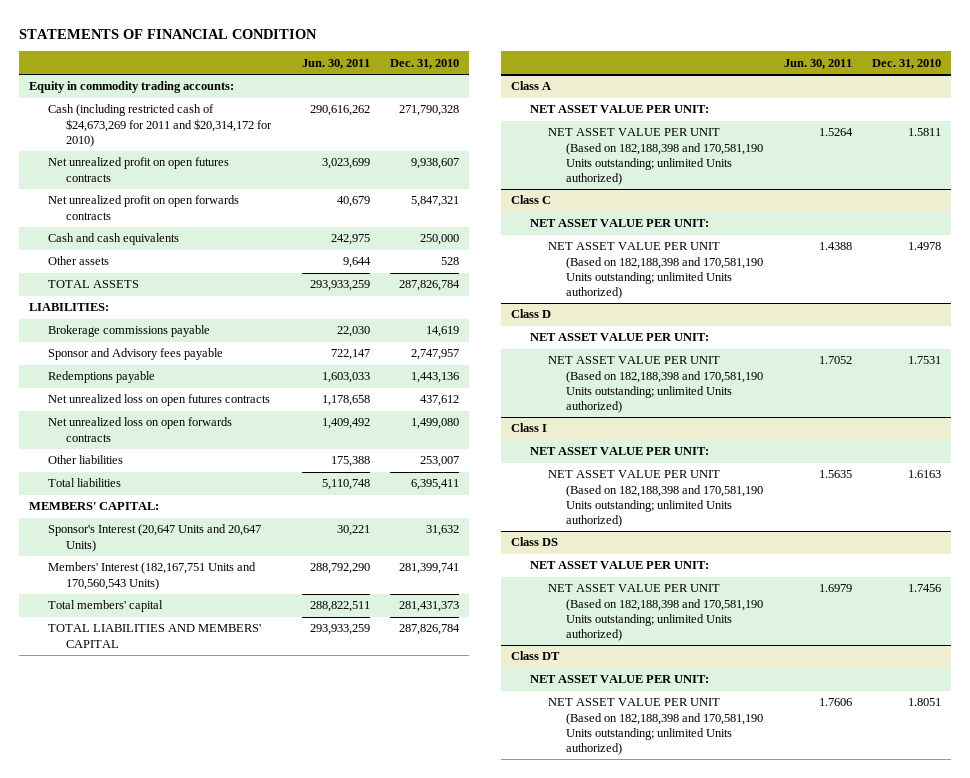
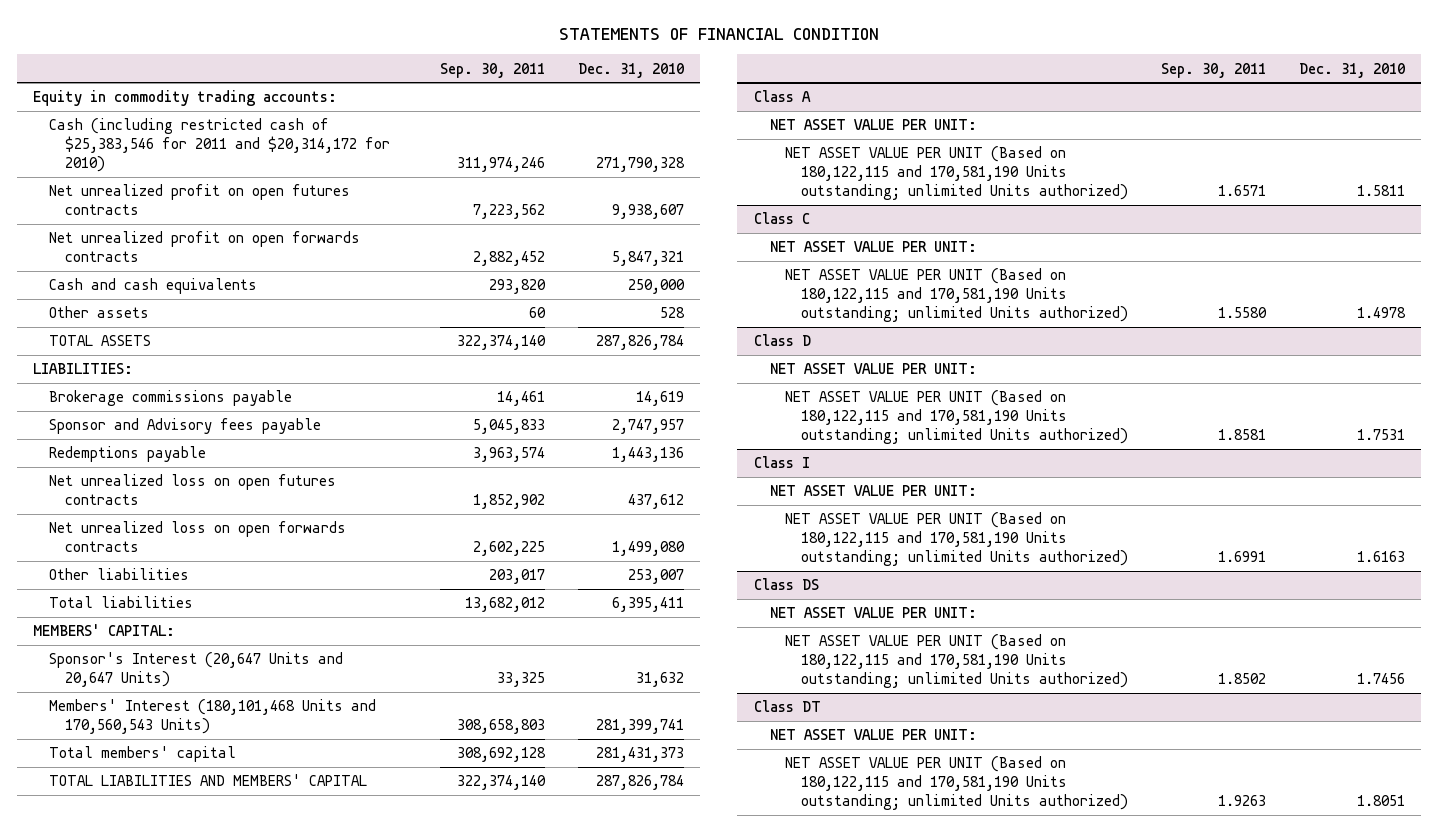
- | Jun. 30, 2011 | Dec. 31, 2010
+ | Sep. 30, 2011 | Dec. 31, 2010
- Cash (including restricted cash of $24,673,269 for 2011 and $20,314,172 for 2010) | 290,616,262 | 271,790,328
+ Cash (including restricted cash of $25,383,546 for 2011 and $20,314,172 for 2010) | 311,974,246 | 271,790,328
- Members' Interest (182,167,751 Units and 170,560,543 Units) | 288,792,290 | 281,399,741
+ Members' Interest (180,101,468 Units and 170,560,543 Units) | 308,658,803 | 281,399,741
@ Class A
- NET ASSET VALUE PER UNIT (Based on 182,188,398 and 170,581,190 Units outstanding; unlimited Units authorized) | 1.5264 | 1.5811
+ NET ASSET VALUE PER UNIT (Based on 180,122,115 and 170,581,190 Units outstanding; unlimited Units authorized) | 1.6571 | 1.5811
@ Class C
- NET ASSET VALUE PER UNIT (Based on 182,188,398 and 170,581,190 Units outstanding; unlimited Units authorized) | 1.4388 | 1.4978
+ NET ASSET VALUE PER UNIT (Based on 180,122,115 and 170,581,190 Units outstanding; unlimited Units authorized) | 1.5580 | 1.4978
@ Class D
- NET ASSET VALUE PER UNIT (Based on 182,188,398 and 170,581,190 Units outstanding; unlimited Units authorized) | 1.7052 | 1.7531
+ NET ASSET VALUE PER UNIT (Based on 180,122,115 and 170,581,190 Units outstanding; unlimited Units authorized) | 1.8581 | 1.7531
@ Class I
- NET ASSET VALUE PER UNIT (Based on 182,188,398 and 170,581,190 Units outstanding; unlimited Units authorized) | 1.5635 | 1.6163
+ NET ASSET VALUE PER UNIT (Based on 180,122,115 and 170,581,190 Units outstanding; unlimited Units authorized) | 1.6991 | 1.6163
@ Class DS
- NET ASSET VALUE PER UNIT (Based on 182,188,398 and 170,581,190 Units outstanding; unlimited Units authorized) | 1.6979 | 1.7456
+ NET ASSET VALUE PER UNIT (Based on 180,122,115 and 170,581,190 Units outstanding; unlimited Units authorized) | 1.8502 | 1.7456
@ Class DT
- NET ASSET VALUE PER UNIT (Based on 182,188,398 and 170,581,190 Units outstanding; unlimited Units authorized) | 1.7606 | 1.8051
+ NET ASSET VALUE PER UNIT (Based on 180,122,115 and 170,581,190 Units outstanding; unlimited Units authorized) | 1.9263 | 1.8051

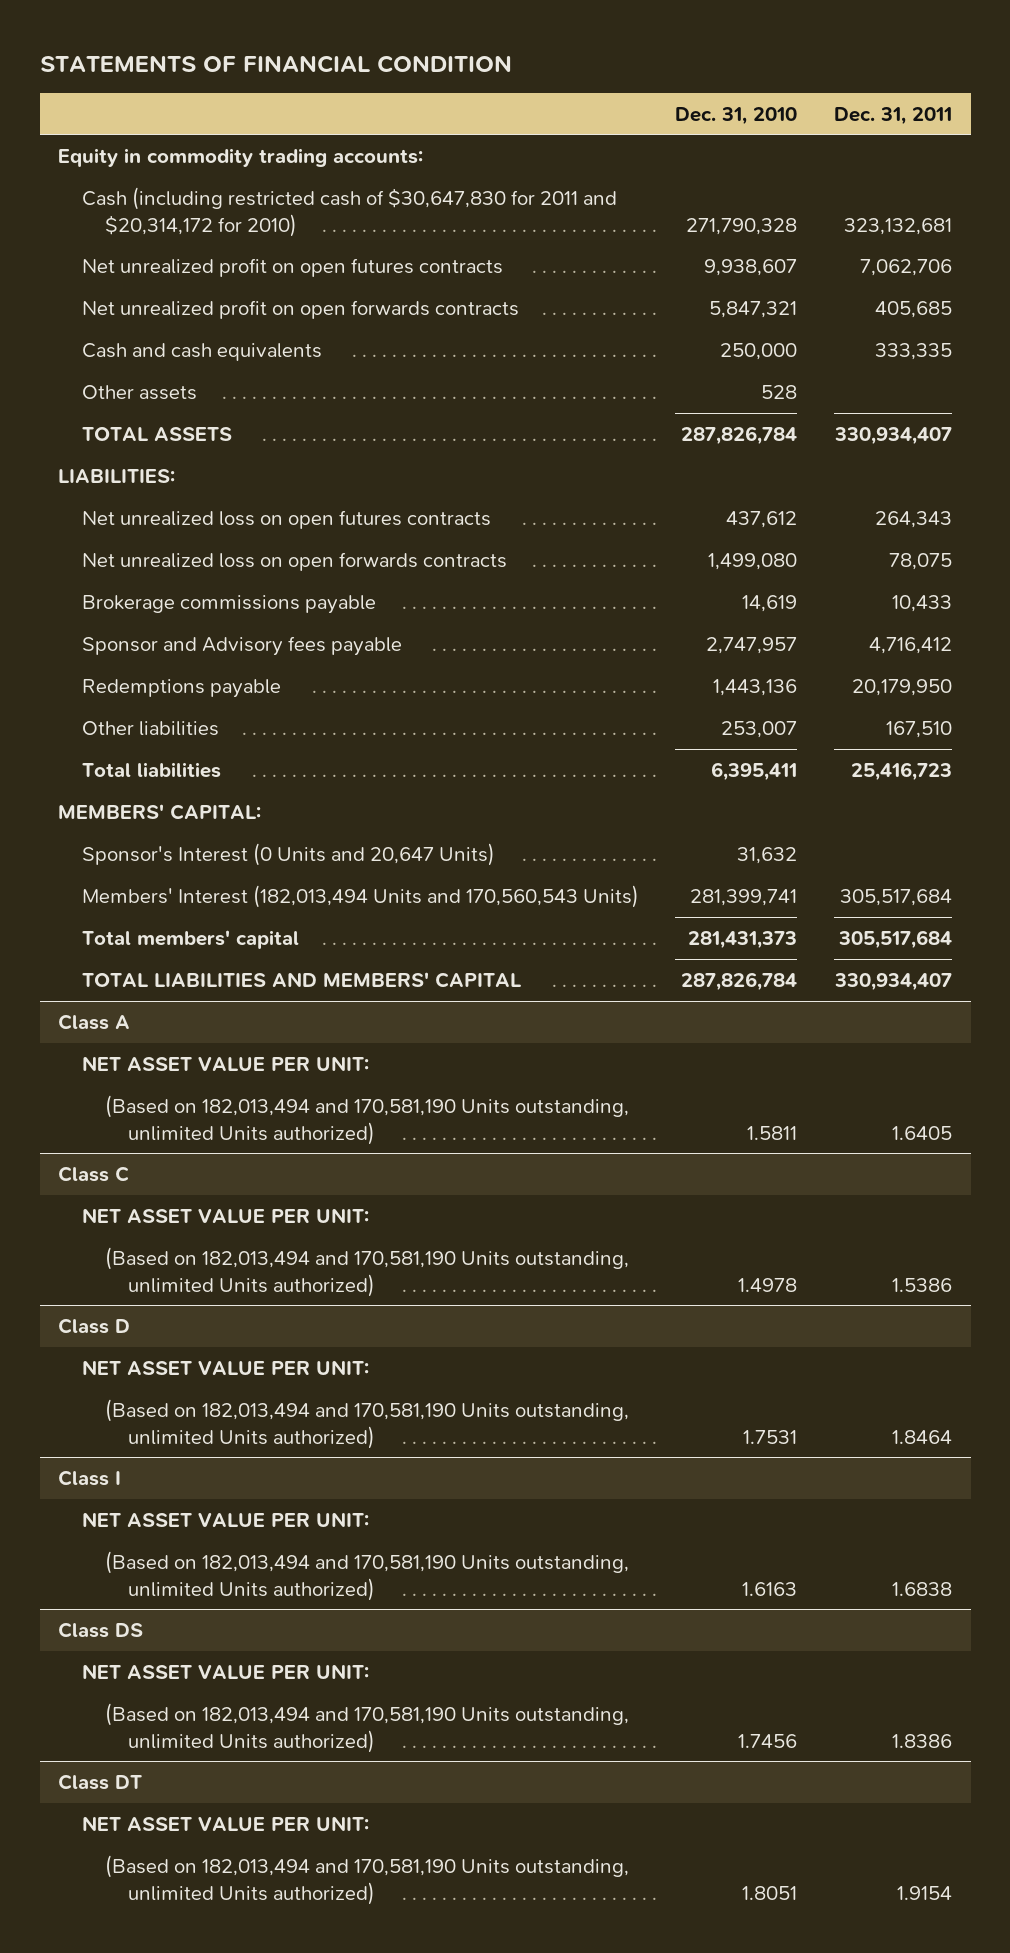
- | Sep. 30, 2011 | Dec. 31, 2010
+ | Dec. 31, 2010 | Dec. 31, 2011
- Cash (including restricted cash of $25,383,546 for 2011 and $20,314,172 for 2010) | 311,974,246 | 271,790,328
+ Cash (including restricted cash of $30,647,830 for 2011 and $20,314,172 for 2010) | 271,790,328 | 323,132,681
moved up: Net unrealized loss on open futures contracts | 437,612 | 264,343
moved up: Net unrealized loss on open forwards contracts | 1,499,080 | 78,075
- Sponsor's Interest (20,647 Units and 20,647 Units) | 33,325 | 31,632
- Members' Interest (180,101,468 Units and 170,560,543 Units) | 308,658,803 | 281,399,741
+ Sponsor's Interest (0 Units and 20,647 Units) | 31,632 |
+ Members' Interest (182,013,494 Units and 170,560,543 Units) | 281,399,741 | 305,517,684
@ Class A
- NET ASSET VALUE PER UNIT (Based on 180,122,115 and 170,581,190 Units outstanding; unlimited Units authorized) | 1.6571 | 1.5811
+ (Based on 182,013,494 and 170,581,190 Units outstanding, unlimited Units authorized) | 1.5811 | 1.6405
@ Class C
- NET ASSET VALUE PER UNIT (Based on 180,122,115 and 170,581,190 Units outstanding; unlimited Units authorized) | 1.5580 | 1.4978
+ (Based on 182,013,494 and 170,581,190 Units outstanding, unlimited Units authorized) | 1.4978 | 1.5386
@ Class D
- NET ASSET VALUE PER UNIT (Based on 180,122,115 and 170,581,190 Units outstanding; unlimited Units authorized) | 1.8581 | 1.7531
+ (Based on 182,013,494 and 170,581,190 Units outstanding, unlimited Units authorized) | 1.7531 | 1.8464
@ Class I
- NET ASSET VALUE PER UNIT (Based on 180,122,115 and 170,581,190 Units outstanding; unlimited Units authorized) | 1.6991 | 1.6163
+ (Based on 182,013,494 and 170,581,190 Units outstanding, unlimited Units authorized) | 1.6163 | 1.6838
@ Class DS
- NET ASSET VALUE PER UNIT (Based on 180,122,115 and 170,581,190 Units outstanding; unlimited Units authorized) | 1.8502 | 1.7456
+ (Based on 182,013,494 and 170,581,190 Units outstanding, unlimited Units authorized) | 1.7456 | 1.8386
@ Class DT
- NET ASSET VALUE PER UNIT (Based on 180,122,115 and 170,581,190 Units outstanding; unlimited Units authorized) | 1.9263 | 1.8051
+ (Based on 182,013,494 and 170,581,190 Units outstanding, unlimited Units authorized) | 1.8051 | 1.9154

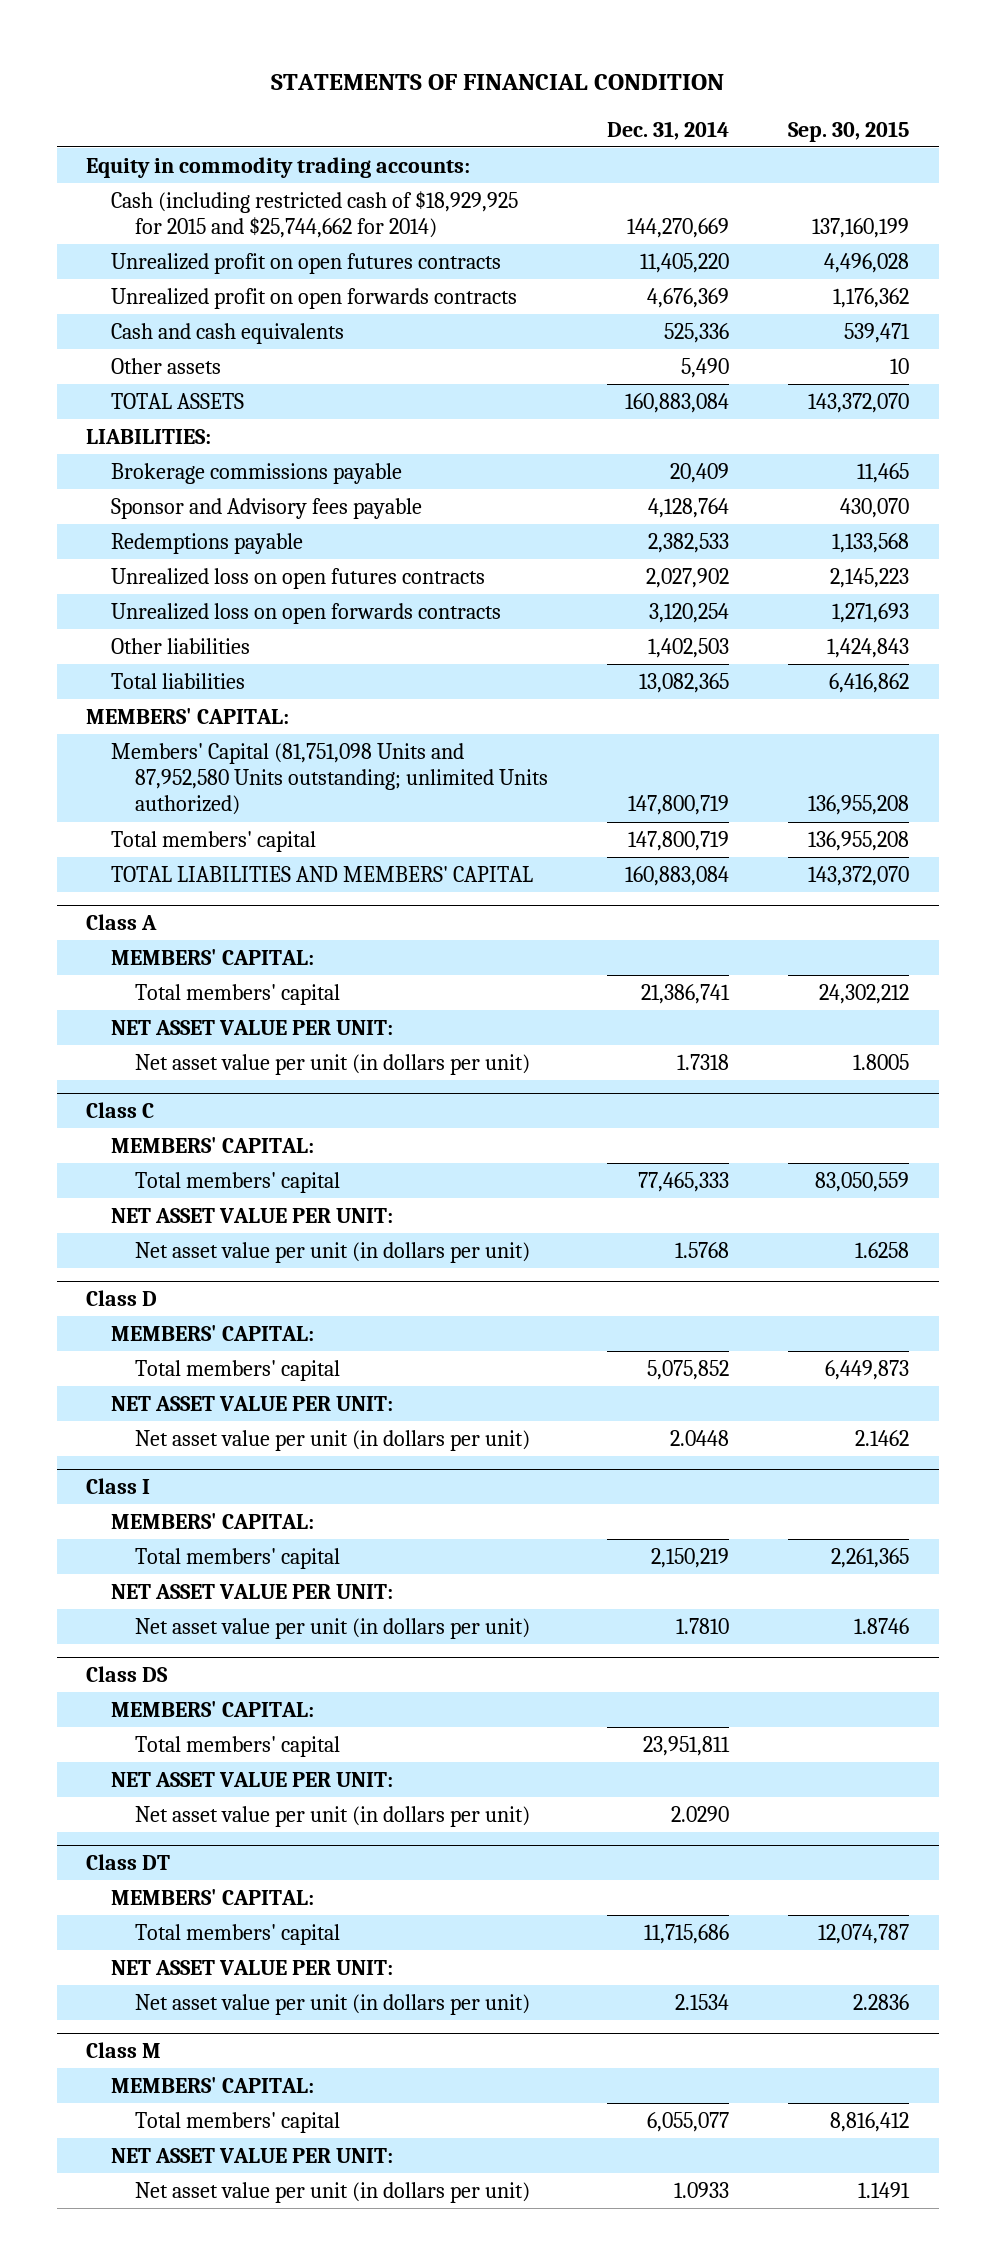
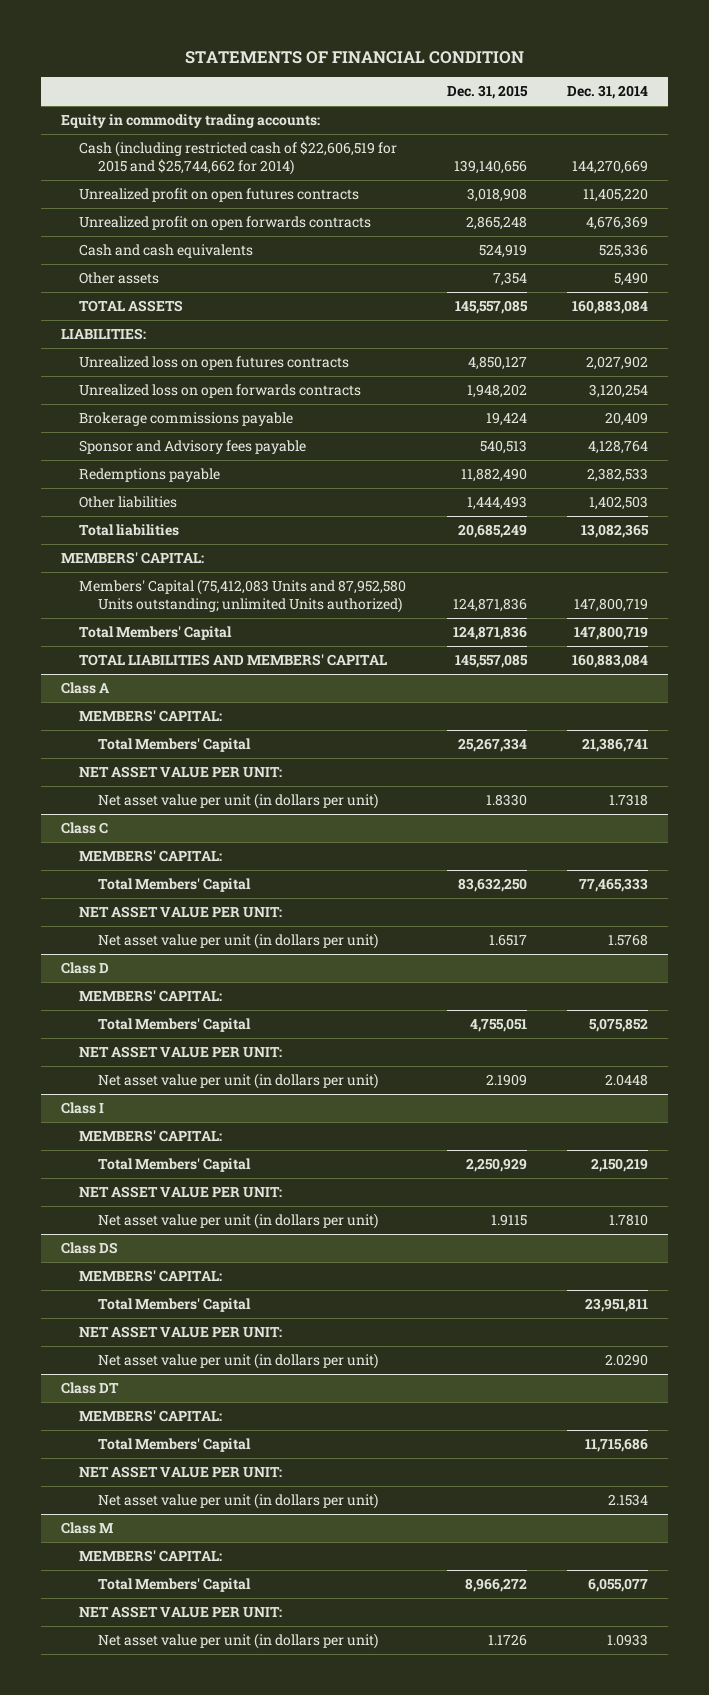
- | Dec. 31, 2014 | Sep. 30, 2015
+ | Dec. 31, 2015 | Dec. 31, 2014
- Cash (including restricted cash of $18,929,925 for 2015 and $25,744,662 for 2014) | 144,270,669 | 137,160,199
+ Cash (including restricted cash of $22,606,519 for 2015 and $25,744,662 for 2014) | 139,140,656 | 144,270,669
moved up: Unrealized loss on open futures contracts | 4,850,127 | 2,027,902
moved up: Unrealized loss on open forwards contracts | 1,948,202 | 3,120,254
- Members' Capital (81,751,098 Units and 87,952,580 Units outstanding; unlimited Units authorized) | 147,800,719 | 136,955,208
- Total members' capital | 147,800,719 | 136,955,208
+ Members' Capital (75,412,083 Units and 87,952,580 Units outstanding; unlimited Units authorized) | 124,871,836 | 147,800,719
+ Total Members' Capital | 124,871,836 | 147,800,719
@ Class A
- Total members' capital | 21,386,741 | 24,302,212
+ Total Members' Capital | 25,267,334 | 21,386,741
@ Class C
- Total members' capital | 77,465,333 | 83,050,559
+ Total Members' Capital | 83,632,250 | 77,465,333
@ Class D
- Total members' capital | 5,075,852 | 6,449,873
+ Total Members' Capital | 4,755,051 | 5,075,852
@ Class I
- Total members' capital | 2,150,219 | 2,261,365
+ Total Members' Capital | 2,250,929 | 2,150,219
@ Class DS
- Total members' capital | 23,951,811 |
+ Total Members' Capital | | 23,951,811
@ Class DT
- Total members' capital | 11,715,686 | 12,074,787
+ Total Members' Capital | | 11,715,686
@ Class M
- Total members' capital | 6,055,077 | 8,816,412
+ Total Members' Capital | 8,966,272 | 6,055,077

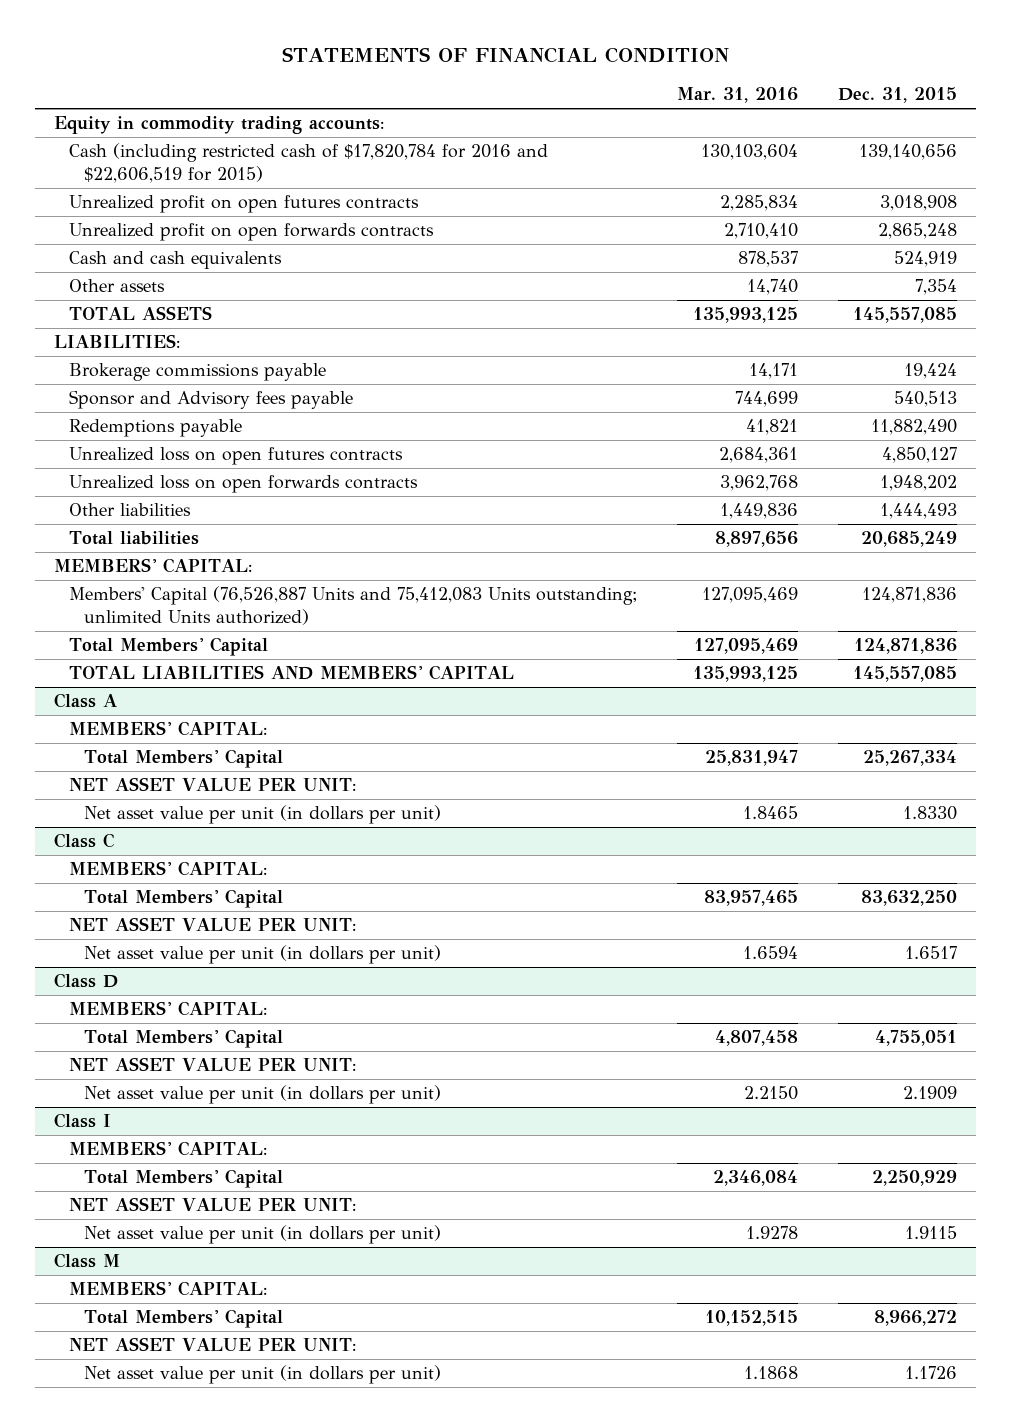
- | Dec. 31, 2015 | Dec. 31, 2014
+ | Mar. 31, 2016 | Dec. 31, 2015
- Cash (including restricted cash of $22,606,519 for 2015 and $25,744,662 for 2014) | 139,140,656 | 144,270,669
+ Cash (including restricted cash of $17,820,784 for 2016 and $22,606,519 for 2015) | 130,103,604 | 139,140,656
moved down: Unrealized loss on open futures contracts | 2,684,361 | 4,850,127
moved down: Unrealized loss on open forwards contracts | 3,962,768 | 1,948,202
- Members' Capital (75,412,083 Units and 87,952,580 Units outstanding; unlimited Units authorized) | 124,871,836 | 147,800,719
+ Members' Capital (76,526,887 Units and 75,412,083 Units outstanding; unlimited Units authorized) | 127,095,469 | 124,871,836
- Class DS
- MEMBERS' CAPITAL:
- Total Members' Capital | | 23,951,811
- NET ASSET VALUE PER UNIT:
- Net asset value per unit (in dollars per unit) | | 2.0290
- Class DT
- MEMBERS' CAPITAL:
- Total Members' Capital | | 11,715,686
- NET ASSET VALUE PER UNIT:
- Net asset value per unit (in dollars per unit) | | 2.1534

